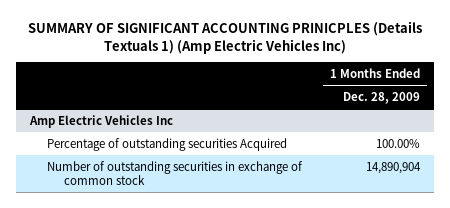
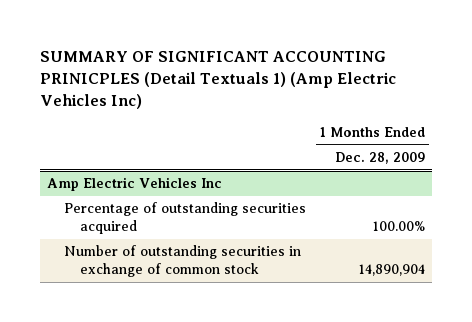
- SUMMARY OF SIGNIFICANT ACCOUNTING PRINICPLES (Details Textuals 1) (Amp Electric Vehicles Inc)
+ SUMMARY OF SIGNIFICANT ACCOUNTING PRINICPLES (Detail Textuals 1) (Amp Electric Vehicles Inc)
@ Amp Electric Vehicles Inc
- Percentage of outstanding securities Acquired | 100.00%
+ Percentage of outstanding securities acquired | 100.00%

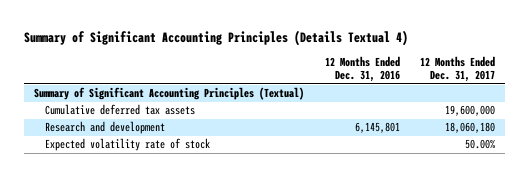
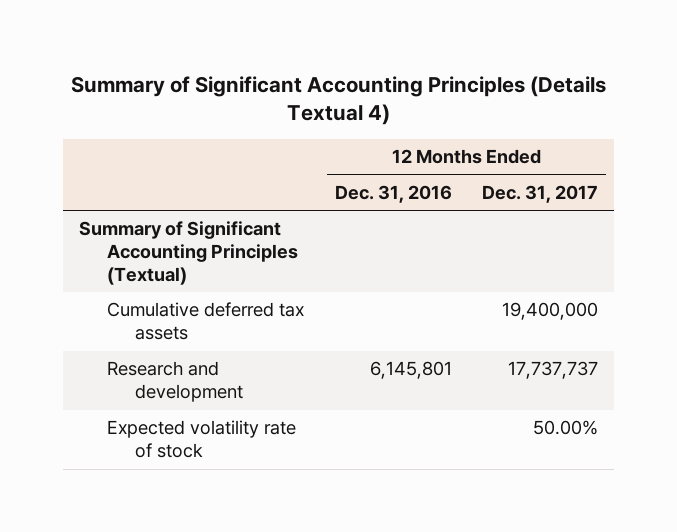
- Cumulative deferred tax assets | | 19,600,000
- Research and development | 6,145,801 | 18,060,180
+ Cumulative deferred tax assets | | 19,400,000
+ Research and development | 6,145,801 | 17,737,737

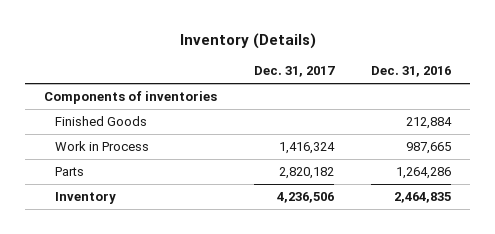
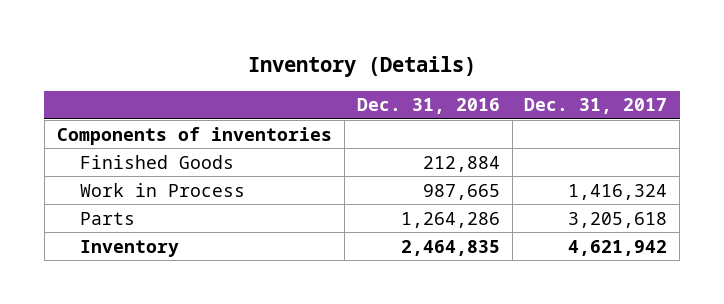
- | Dec. 31, 2017 | Dec. 31, 2016
+ | Dec. 31, 2016 | Dec. 31, 2017
- Parts | 2,820,182 | 1,264,286
- Inventory | 4,236,506 | 2,464,835
+ Parts | 1,264,286 | 3,205,618
+ Inventory | 2,464,835 | 4,621,942

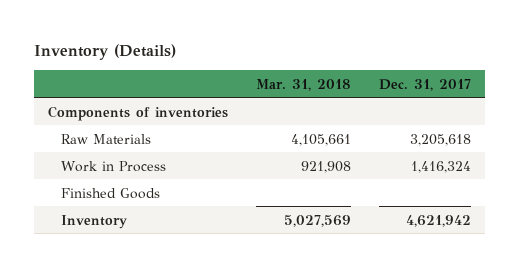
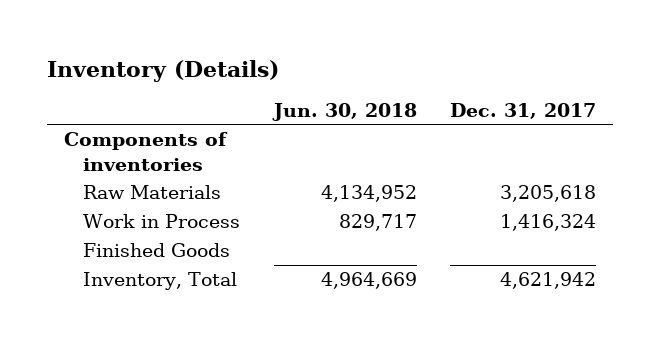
- | Mar. 31, 2018 | Dec. 31, 2017
+ | Jun. 30, 2018 | Dec. 31, 2017
- Inventory | 5,027,569 | 4,621,942
+ Inventory, Total | 4,964,669 | 4,621,942

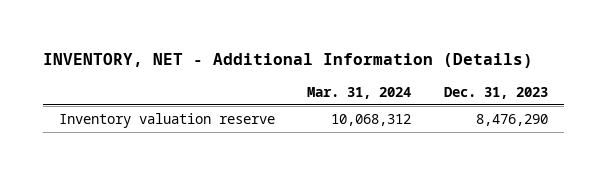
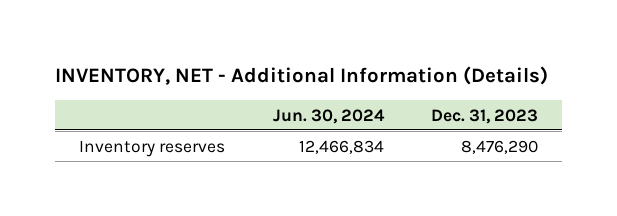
- | Mar. 31, 2024 | Dec. 31, 2023
+ | Jun. 30, 2024 | Dec. 31, 2023
- Inventory valuation reserve | 10,068,312 | 8,476,290
+ Inventory reserves | 12,466,834 | 8,476,290

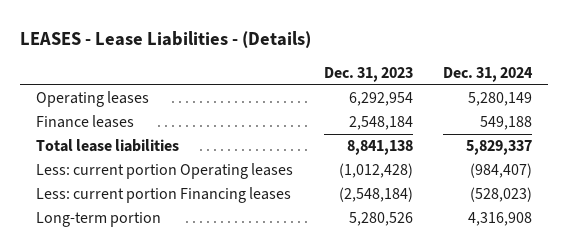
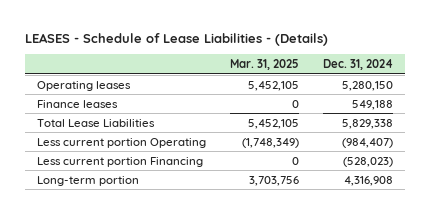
- LEASES - Lease Liabilities - (Details)
+ LEASES - Schedule of Lease Liabilities - (Details)
- | Dec. 31, 2023 | Dec. 31, 2024
+ | Mar. 31, 2025 | Dec. 31, 2024
- Operating leases | 6,292,954 | 5,280,149
+ Operating leases | 5,452,105 | 5,280,150
- Total lease liabilities | 8,841,138 | 5,829,337
- Less: current portion Operating leases | (1,012,428) | (984,407)
- Less: current portion Financing leases | (2,548,184) | (528,023)
+ Total Lease Liabilities | 5,452,105 | 5,829,338
+ Less current portion Operating | (1,748,349) | (984,407)
+ Less current portion Financing | 0 | (528,023)

